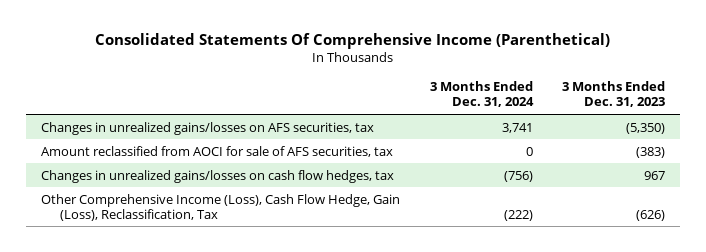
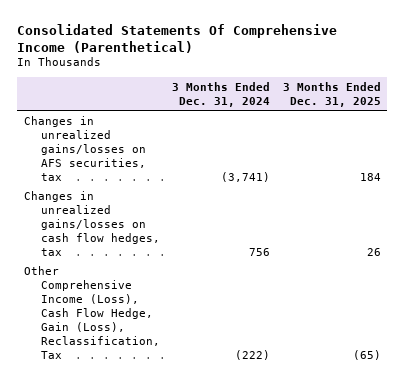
- | 3 Months Ended Dec. 31, 2024 | 3 Months Ended Dec. 31, 2023
+ | 3 Months Ended Dec. 31, 2024 | 3 Months Ended Dec. 31, 2025
- Changes in unrealized gains/losses on AFS securities, tax | 3,741 | (5,350)
- Amount reclassified from AOCI for sale of AFS securities, tax | 0 | (383)
- Changes in unrealized gains/losses on cash flow hedges, tax | (756) | 967
+ Changes in unrealized gains/losses on AFS securities, tax | (3,741) | 184
+ Changes in unrealized gains/losses on cash flow hedges, tax | 756 | 26

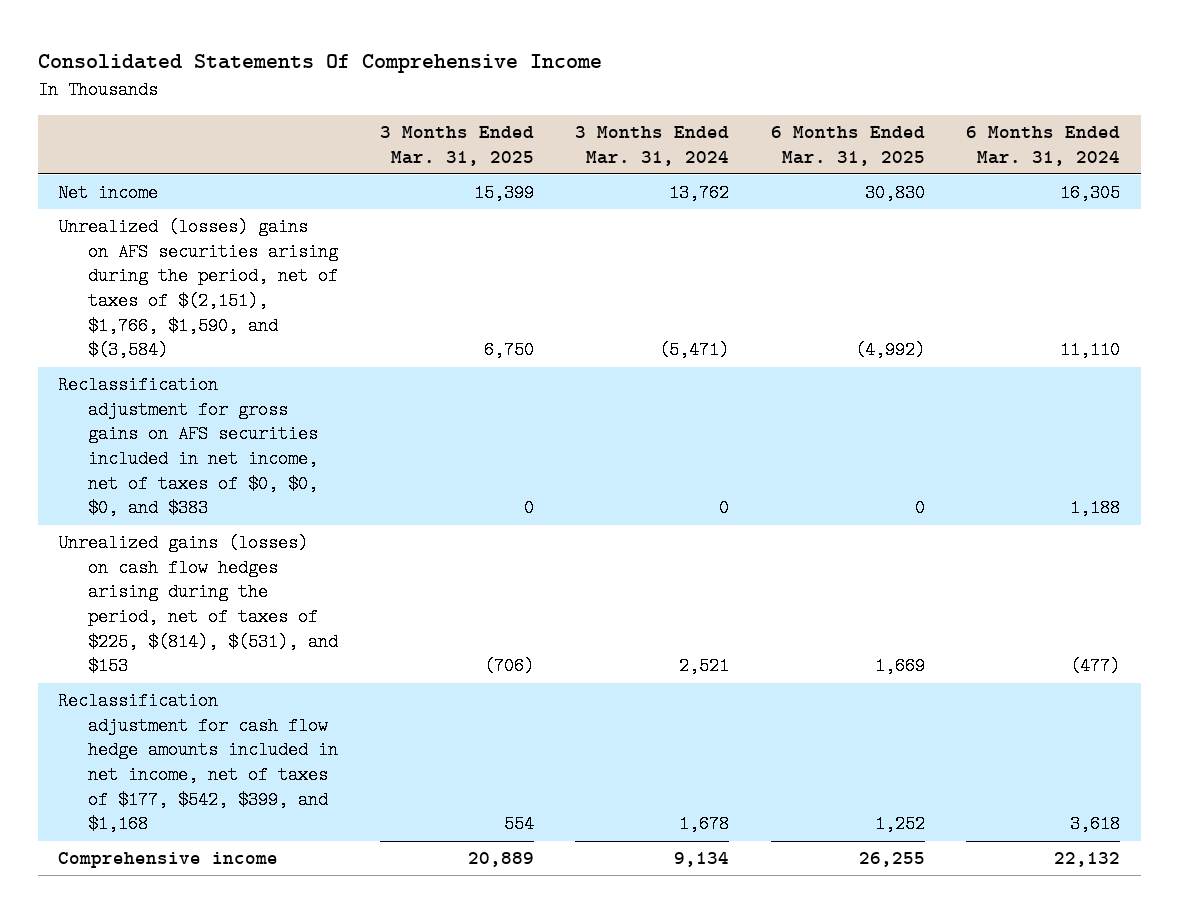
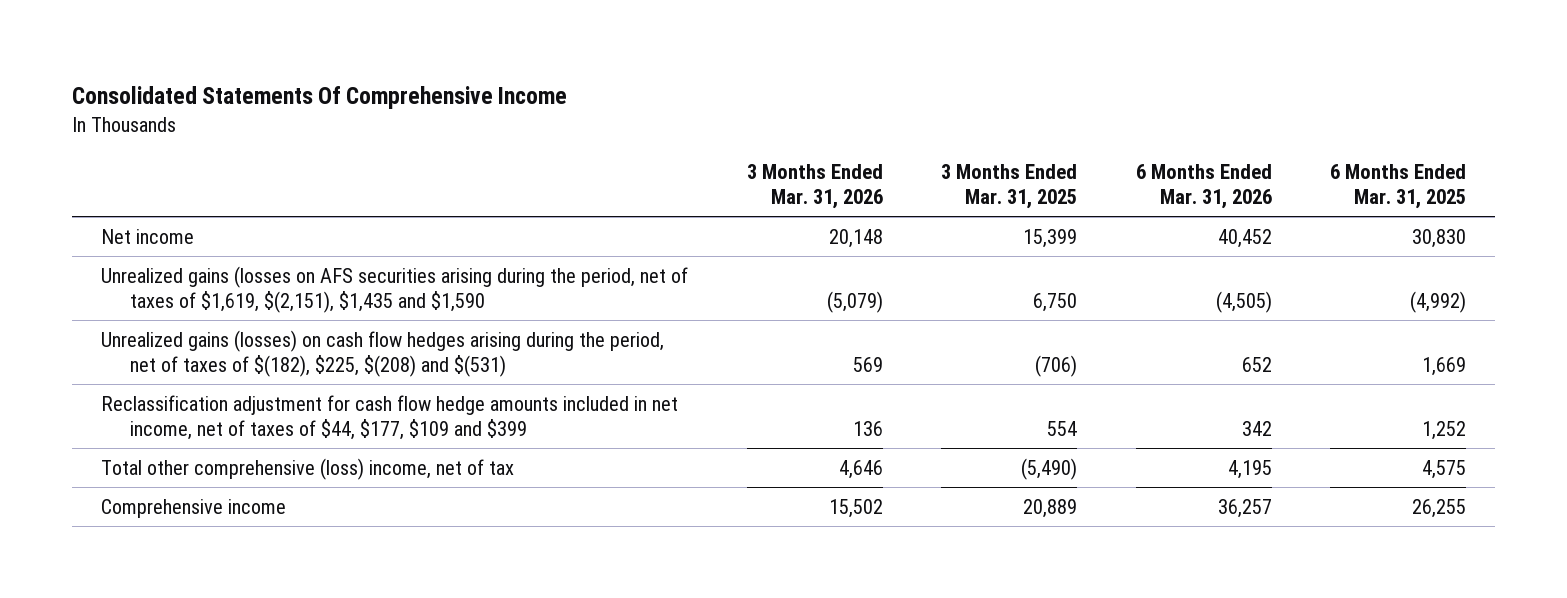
- | 3 Months Ended Mar. 31, 2025 | 3 Months Ended Mar. 31, 2024 | 6 Months Ended Mar. 31, 2025 | 6 Months Ended Mar. 31, 2024
+ | 3 Months Ended Mar. 31, 2026 | 3 Months Ended Mar. 31, 2025 | 6 Months Ended Mar. 31, 2026 | 6 Months Ended Mar. 31, 2025
- Unrealized (losses) gains on AFS securities arising during the period, net of taxes of $(2,151), $1,766, $1,590, and $(3,584) | 6,750 | (5,471) | (4,992) | 11,110
- Reclassification adjustment for gross gains on AFS securities included in net income, net of taxes of $0, $0, $0, and $383 | 0 | 0 | 0 | 1,188
- Unrealized gains (losses) on cash flow hedges arising during the period, net of taxes of $225, $(814), $(531), and $153 | (706) | 2,521 | 1,669 | (477)
- Reclassification adjustment for cash flow hedge amounts included in net income, net of taxes of $177, $542, $399, and $1,168 | 554 | 1,678 | 1,252 | 3,618
+ Unrealized gains (losses on AFS securities arising during the period, net of taxes of $1,619, $(2,151), $1,435 and $1,590 | (5,079) | 6,750 | (4,505) | (4,992)
+ Unrealized gains (losses) on cash flow hedges arising during the period, net of taxes of $(182), $225, $(208) and $(531) | 569 | (706) | 652 | 1,669
+ Reclassification adjustment for cash flow hedge amounts included in net income, net of taxes of $44, $177, $109 and $399 | 136 | 554 | 342 | 1,252
+ Total other comprehensive (loss) income, net of tax | 4,646 | (5,490) | 4,195 | 4,575

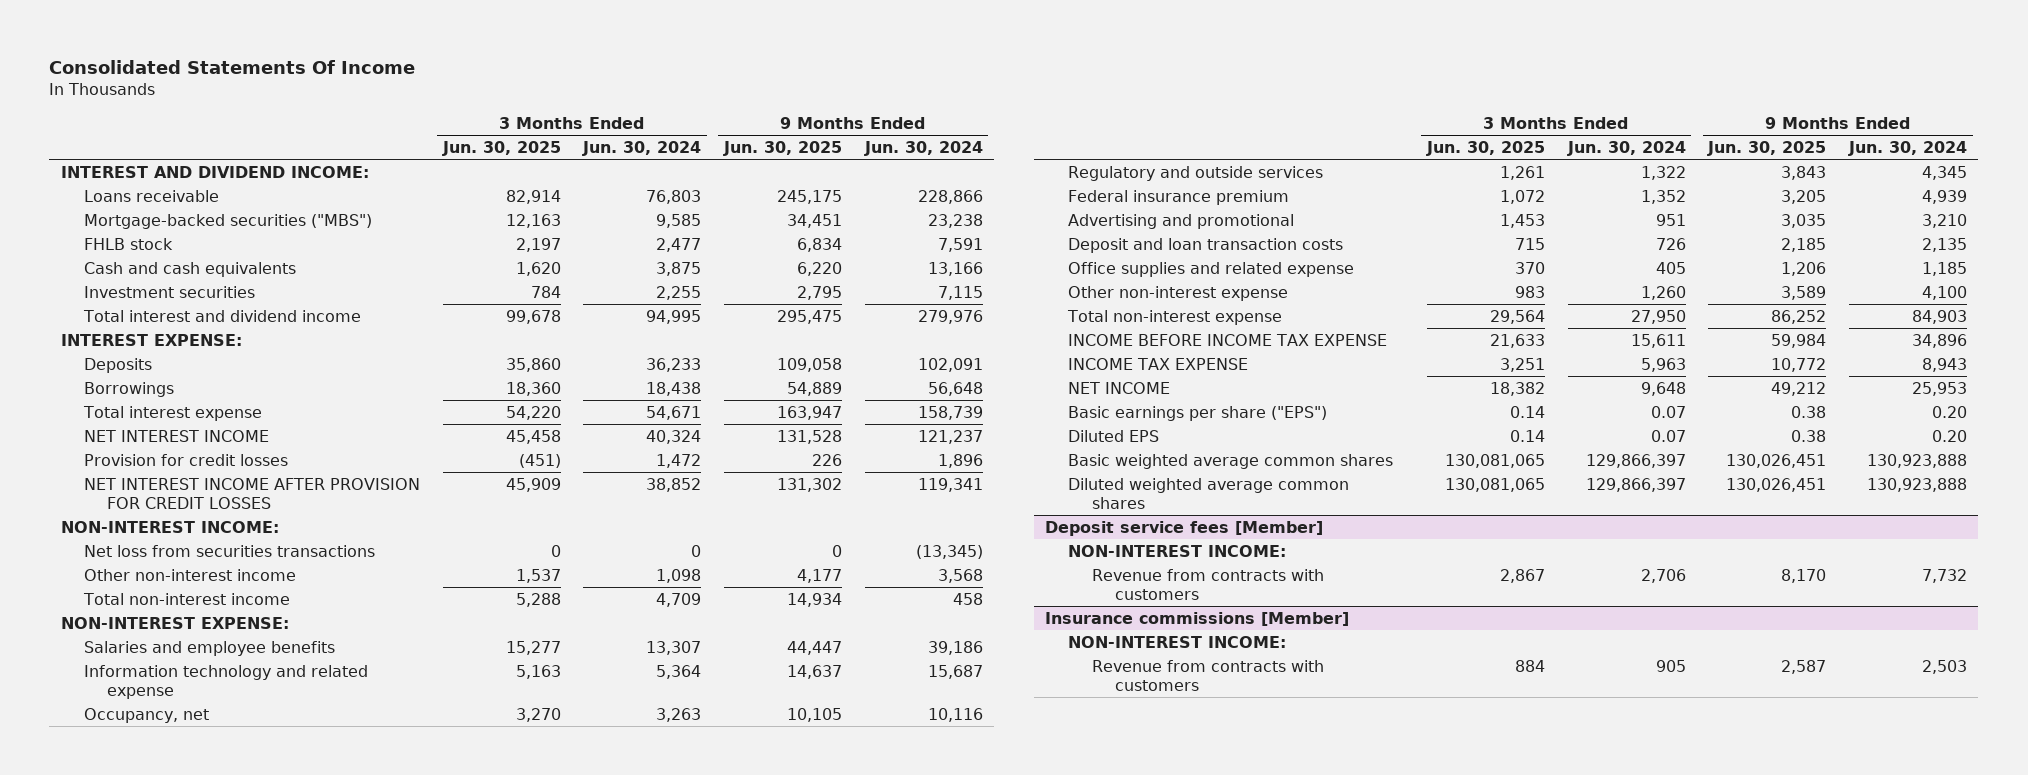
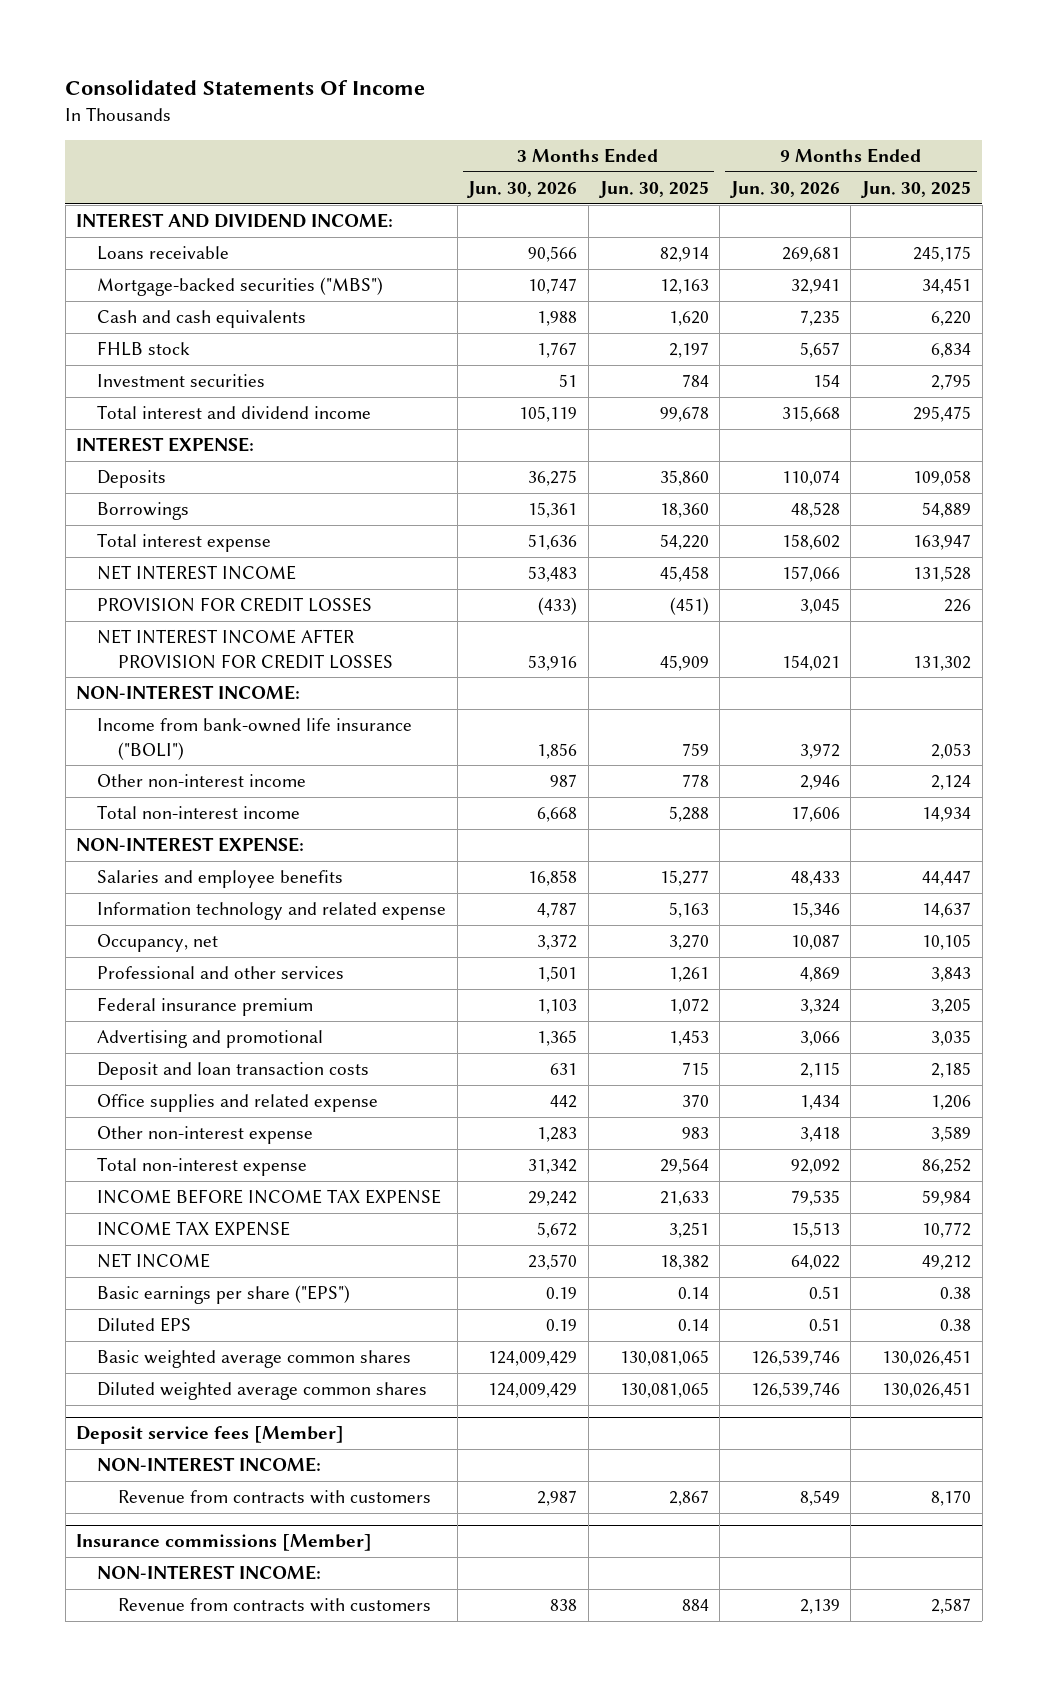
- | 3 Months Ended Jun. 30, 2025 | 3 Months Ended Jun. 30, 2024 | 9 Months Ended Jun. 30, 2025 | 9 Months Ended Jun. 30, 2024
+ | 3 Months Ended Jun. 30, 2026 | 3 Months Ended Jun. 30, 2025 | 9 Months Ended Jun. 30, 2026 | 9 Months Ended Jun. 30, 2025
moved down: FHLB stock | 1,767 | 2,197 | 5,657 | 6,834
- Provision for credit losses | (451) | 1,472 | 226 | 1,896
+ PROVISION FOR CREDIT LOSSES | (433) | (451) | 3,045 | 226
- Net loss from securities transactions | 0 | 0 | 0 | (13,345)
- Other non-interest income | 1,537 | 1,098 | 4,177 | 3,568
+ Income from bank-owned life insurance ("BOLI") | 1,856 | 759 | 3,972 | 2,053
+ Other non-interest income | 987 | 778 | 2,946 | 2,124
- Regulatory and outside services | 1,261 | 1,322 | 3,843 | 4,345
+ Professional and other services | 1,501 | 1,261 | 4,869 | 3,843

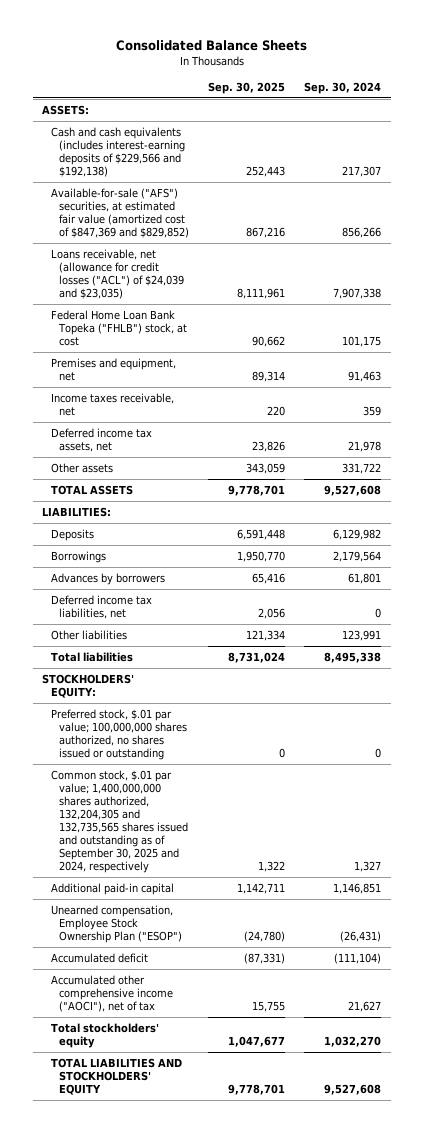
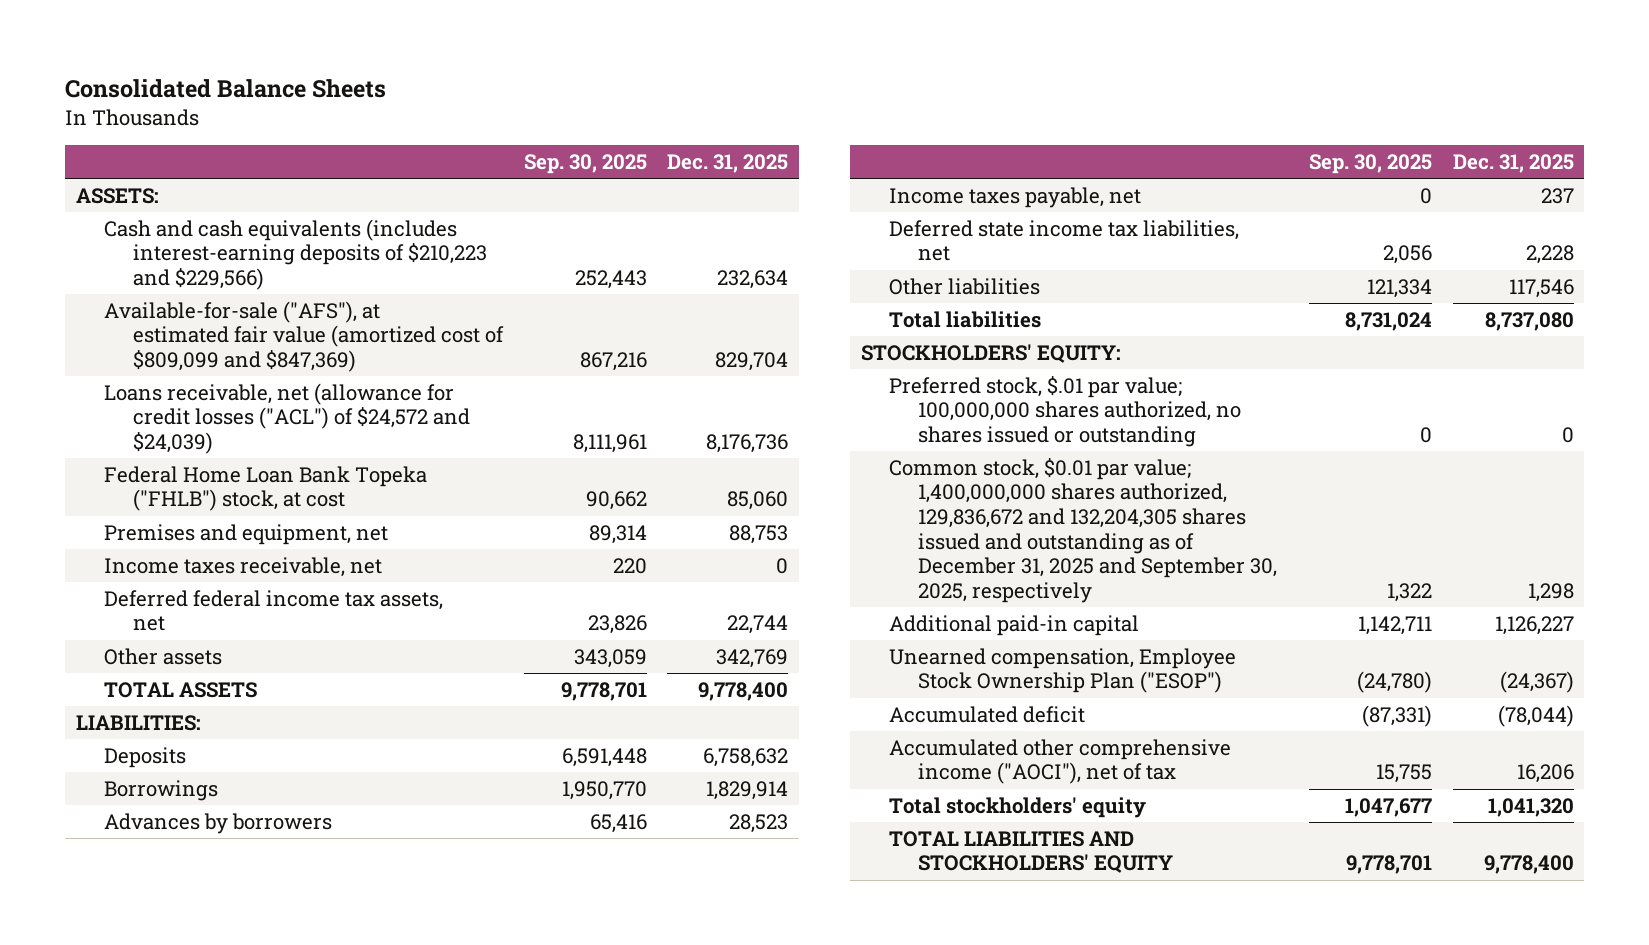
- | Sep. 30, 2025 | Sep. 30, 2024
+ | Sep. 30, 2025 | Dec. 31, 2025
- Cash and cash equivalents (includes interest-earning deposits of $229,566 and $192,138) | 252,443 | 217,307
- Available-for-sale ("AFS") securities, at estimated fair value (amortized cost of $847,369 and $829,852) | 867,216 | 856,266
- Loans receivable, net (allowance for credit losses ("ACL") of $24,039 and $23,035) | 8,111,961 | 7,907,338
+ Cash and cash equivalents (includes interest-earning deposits of $210,223 and $229,566) | 252,443 | 232,634
+ Available-for-sale ("AFS"), at estimated fair value (amortized cost of $809,099 and $847,369) | 867,216 | 829,704
+ Loans receivable, net (allowance for credit losses ("ACL") of $24,572 and $24,039) | 8,111,961 | 8,176,736
- Deferred income tax assets, net | 23,826 | 21,978
+ Deferred federal income tax assets, net | 23,826 | 22,744
- Deferred income tax liabilities, net | 2,056 | 0
+ Income taxes payable, net | 0 | 237
+ Deferred state income tax liabilities, net | 2,056 | 2,228
- Common stock, $.01 par value; 1,400,000,000 shares authorized, 132,204,305 and 132,735,565 shares issued and outstanding as of September 30, 2025 and 2024, respectively | 1,322 | 1,327
+ Common stock, $0.01 par value; 1,400,000,000 shares authorized, 129,836,672 and 132,204,305 shares issued and outstanding as of December 31, 2025 and September 30, 2025, respectively | 1,322 | 1,298

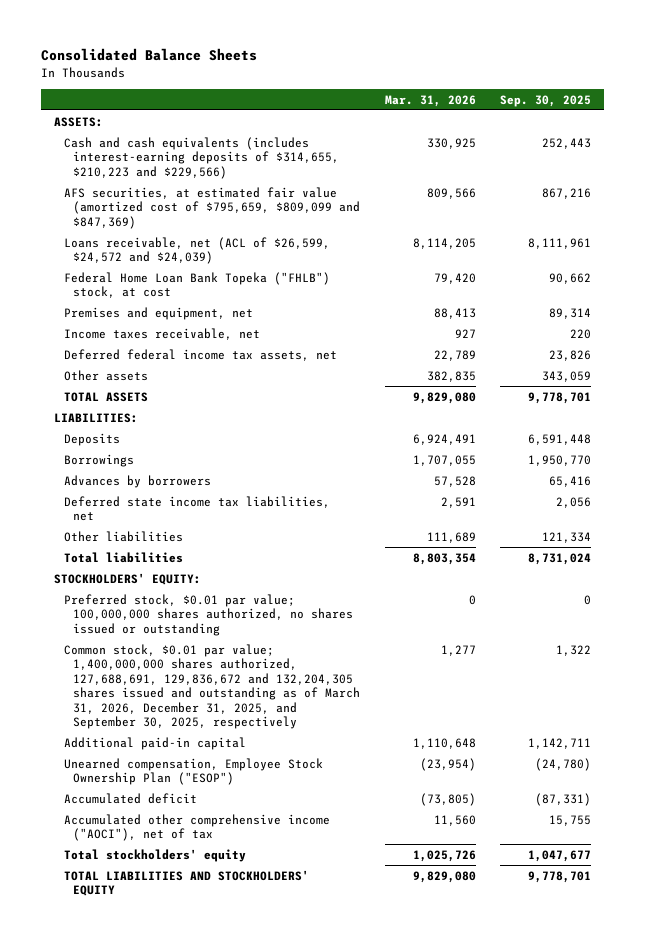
- | Sep. 30, 2025 | Dec. 31, 2025
+ | Mar. 31, 2026 | Sep. 30, 2025
- Cash and cash equivalents (includes interest-earning deposits of $210,223 and $229,566) | 252,443 | 232,634
- Available-for-sale ("AFS"), at estimated fair value (amortized cost of $809,099 and $847,369) | 867,216 | 829,704
- Loans receivable, net (allowance for credit losses ("ACL") of $24,572 and $24,039) | 8,111,961 | 8,176,736
+ Cash and cash equivalents (includes interest-earning deposits of $314,655, $210,223 and $229,566) | 330,925 | 252,443
+ AFS securities, at estimated fair value (amortized cost of $795,659, $809,099 and $847,369) | 809,566 | 867,216
+ Loans receivable, net (ACL of $26,599, $24,572 and $24,039) | 8,114,205 | 8,111,961
- Income taxes payable, net | 0 | 237
- Preferred stock, $.01 par value; 100,000,000 shares authorized, no shares issued or outstanding | 0 | 0
- Common stock, $0.01 par value; 1,400,000,000 shares authorized, 129,836,672 and 132,204,305 shares issued and outstanding as of December 31, 2025 and September 30, 2025, respectively | 1,322 | 1,298
+ Preferred stock, $0.01 par value; 100,000,000 shares authorized, no shares issued or outstanding | 0 | 0
+ Common stock, $0.01 par value; 1,400,000,000 shares authorized, 127,688,691, 129,836,672 and 132,204,305 shares issued and outstanding as of March 31, 2026, December 31, 2025, and September 30, 2025, respectively | 1,277 | 1,322

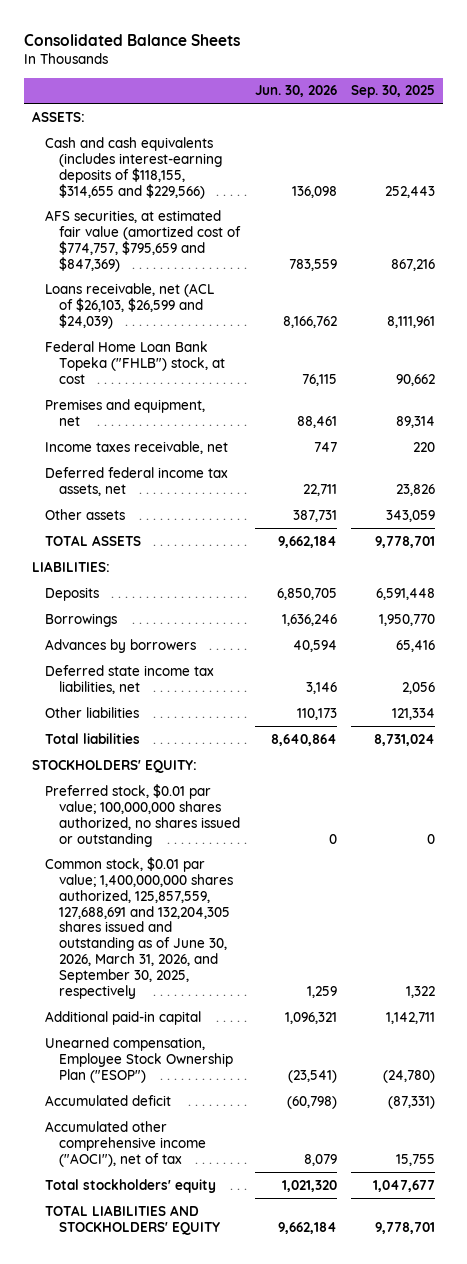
- | Mar. 31, 2026 | Sep. 30, 2025
+ | Jun. 30, 2026 | Sep. 30, 2025
- Cash and cash equivalents (includes interest-earning deposits of $314,655, $210,223 and $229,566) | 330,925 | 252,443
- AFS securities, at estimated fair value (amortized cost of $795,659, $809,099 and $847,369) | 809,566 | 867,216
- Loans receivable, net (ACL of $26,599, $24,572 and $24,039) | 8,114,205 | 8,111,961
+ Cash and cash equivalents (includes interest-earning deposits of $118,155, $314,655 and $229,566) | 136,098 | 252,443
+ AFS securities, at estimated fair value (amortized cost of $774,757, $795,659 and $847,369) | 783,559 | 867,216
+ Loans receivable, net (ACL of $26,103, $26,599 and $24,039) | 8,166,762 | 8,111,961
- Common stock, $0.01 par value; 1,400,000,000 shares authorized, 127,688,691, 129,836,672 and 132,204,305 shares issued and outstanding as of March 31, 2026, December 31, 2025, and September 30, 2025, respectively | 1,277 | 1,322
+ Common stock, $0.01 par value; 1,400,000,000 shares authorized, 125,857,559, 127,688,691 and 132,204,305 shares issued and outstanding as of June 30, 2026, March 31, 2026, and September 30, 2025, respectively | 1,259 | 1,322

